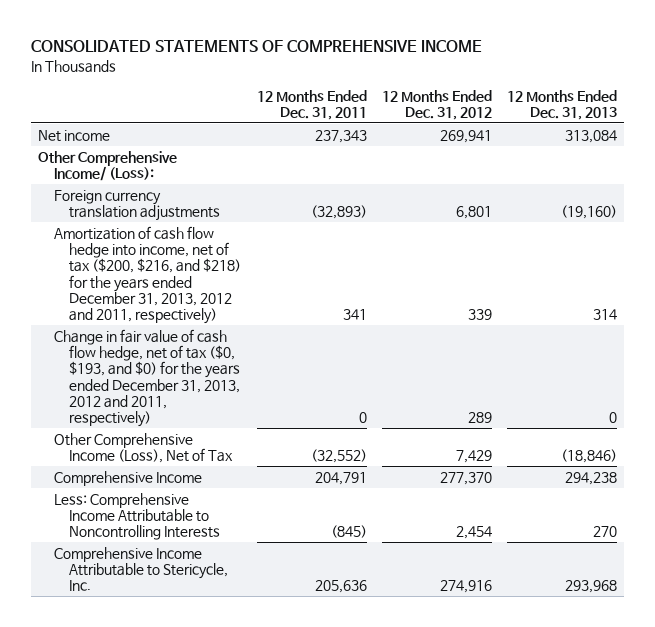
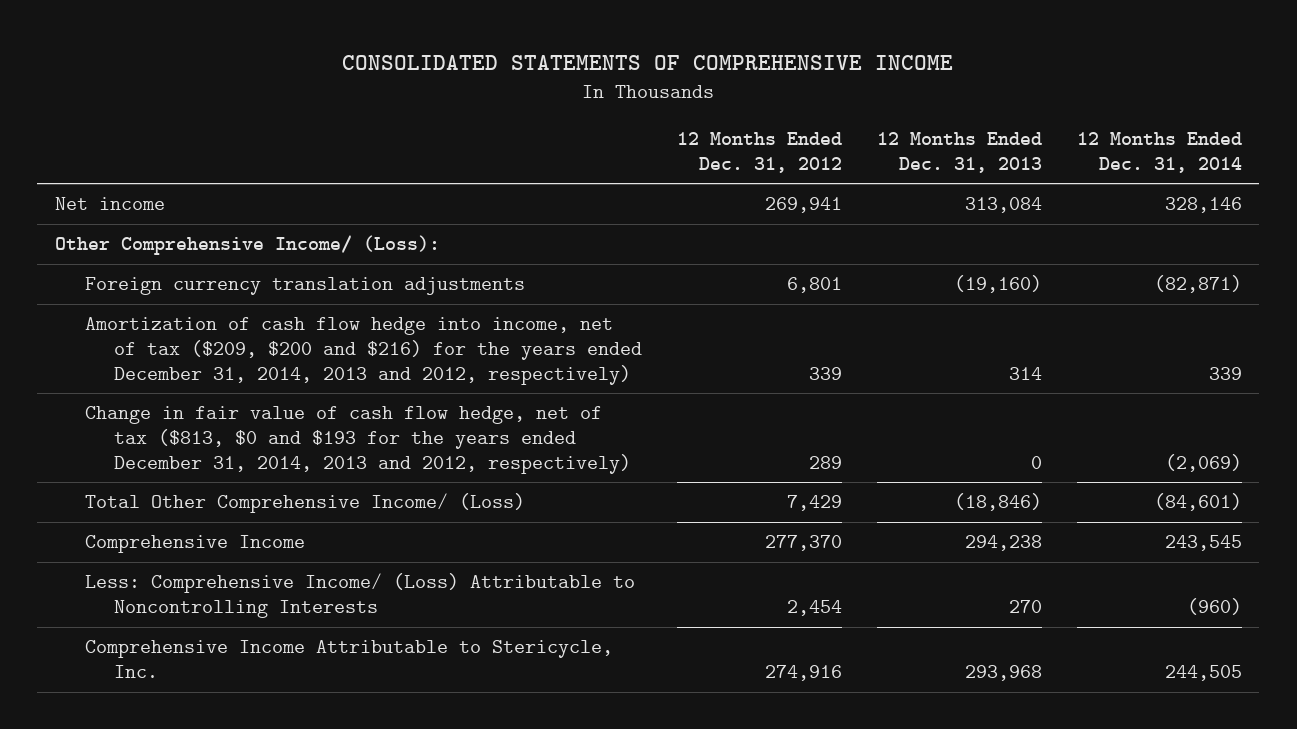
- | 12 Months Ended Dec. 31, 2011 | 12 Months Ended Dec. 31, 2012 | 12 Months Ended Dec. 31, 2013
+ | 12 Months Ended Dec. 31, 2012 | 12 Months Ended Dec. 31, 2013 | 12 Months Ended Dec. 31, 2014
- Amortization of cash flow hedge into income, net of tax ($200, $216, and $218) for the years ended December 31, 2013, 2012 and 2011, respectively) | 341 | 339 | 314
- Change in fair value of cash flow hedge, net of tax ($0, $193, and $0) for the years ended December 31, 2013, 2012 and 2011, respectively) | 0 | 289 | 0
- Other Comprehensive Income (Loss), Net of Tax | (32,552) | 7,429 | (18,846)
+ Amortization of cash flow hedge into income, net of tax ($209, $200 and $216) for the years ended December 31, 2014, 2013 and 2012, respectively) | 339 | 314 | 339
+ Change in fair value of cash flow hedge, net of tax ($813, $0 and $193 for the years ended December 31, 2014, 2013 and 2012, respectively) | 289 | 0 | (2,069)
+ Total Other Comprehensive Income/ (Loss) | 7,429 | (18,846) | (84,601)
- Less: Comprehensive Income Attributable to Noncontrolling Interests | (845) | 2,454 | 270
+ Less: Comprehensive Income/ (Loss) Attributable to Noncontrolling Interests | 2,454 | 270 | (960)

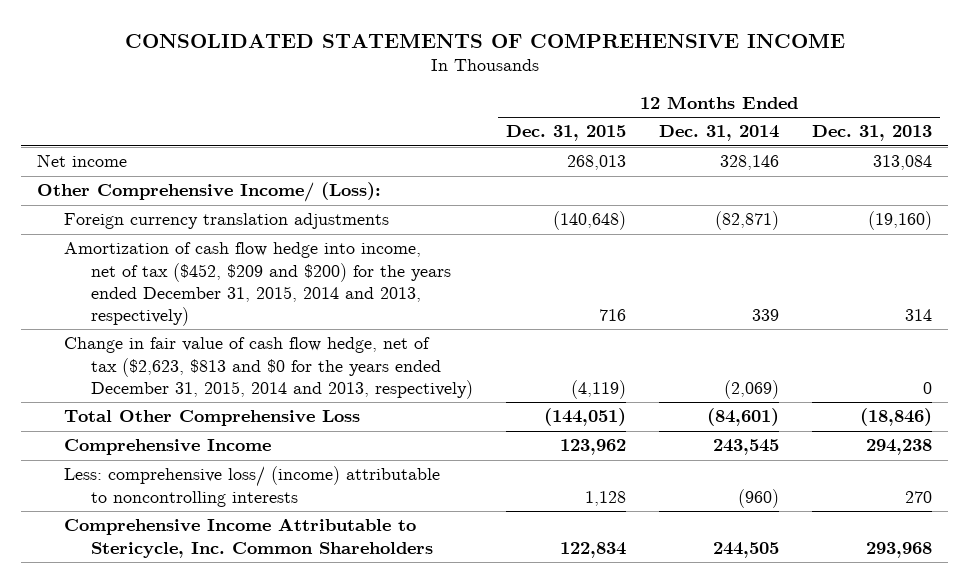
- | 12 Months Ended Dec. 31, 2012 | 12 Months Ended Dec. 31, 2013 | 12 Months Ended Dec. 31, 2014
+ | 12 Months Ended Dec. 31, 2015 | 12 Months Ended Dec. 31, 2014 | 12 Months Ended Dec. 31, 2013
- Amortization of cash flow hedge into income, net of tax ($209, $200 and $216) for the years ended December 31, 2014, 2013 and 2012, respectively) | 339 | 314 | 339
- Change in fair value of cash flow hedge, net of tax ($813, $0 and $193 for the years ended December 31, 2014, 2013 and 2012, respectively) | 289 | 0 | (2,069)
- Total Other Comprehensive Income/ (Loss) | 7,429 | (18,846) | (84,601)
+ Amortization of cash flow hedge into income, net of tax ($452, $209 and $200) for the years ended December 31, 2015, 2014 and 2013, respectively) | 716 | 339 | 314
+ Change in fair value of cash flow hedge, net of tax ($2,623, $813 and $0 for the years ended December 31, 2015, 2014 and 2013, respectively) | (4,119) | (2,069) | 0
+ Total Other Comprehensive Loss | (144,051) | (84,601) | (18,846)
- Less: Comprehensive Income/ (Loss) Attributable to Noncontrolling Interests | 2,454 | 270 | (960)
- Comprehensive Income Attributable to Stericycle, Inc. | 274,916 | 293,968 | 244,505
+ Less: comprehensive loss/ (income) attributable to noncontrolling interests | 1,128 | (960) | 270
+ Comprehensive Income Attributable to Stericycle, Inc. Common Shareholders | 122,834 | 244,505 | 293,968

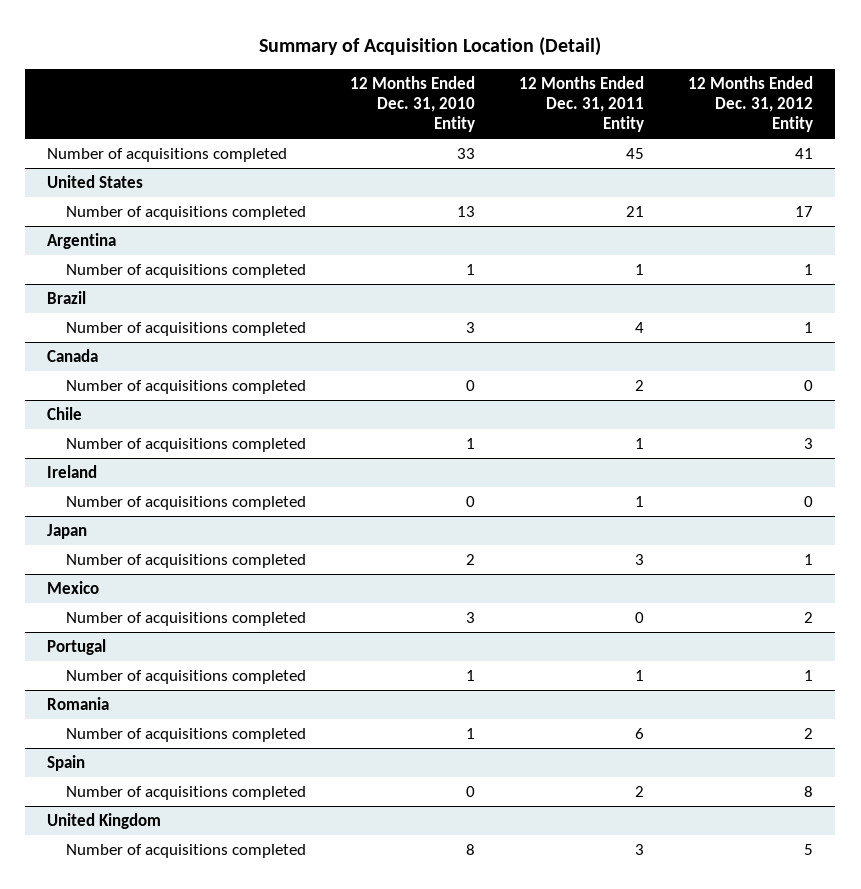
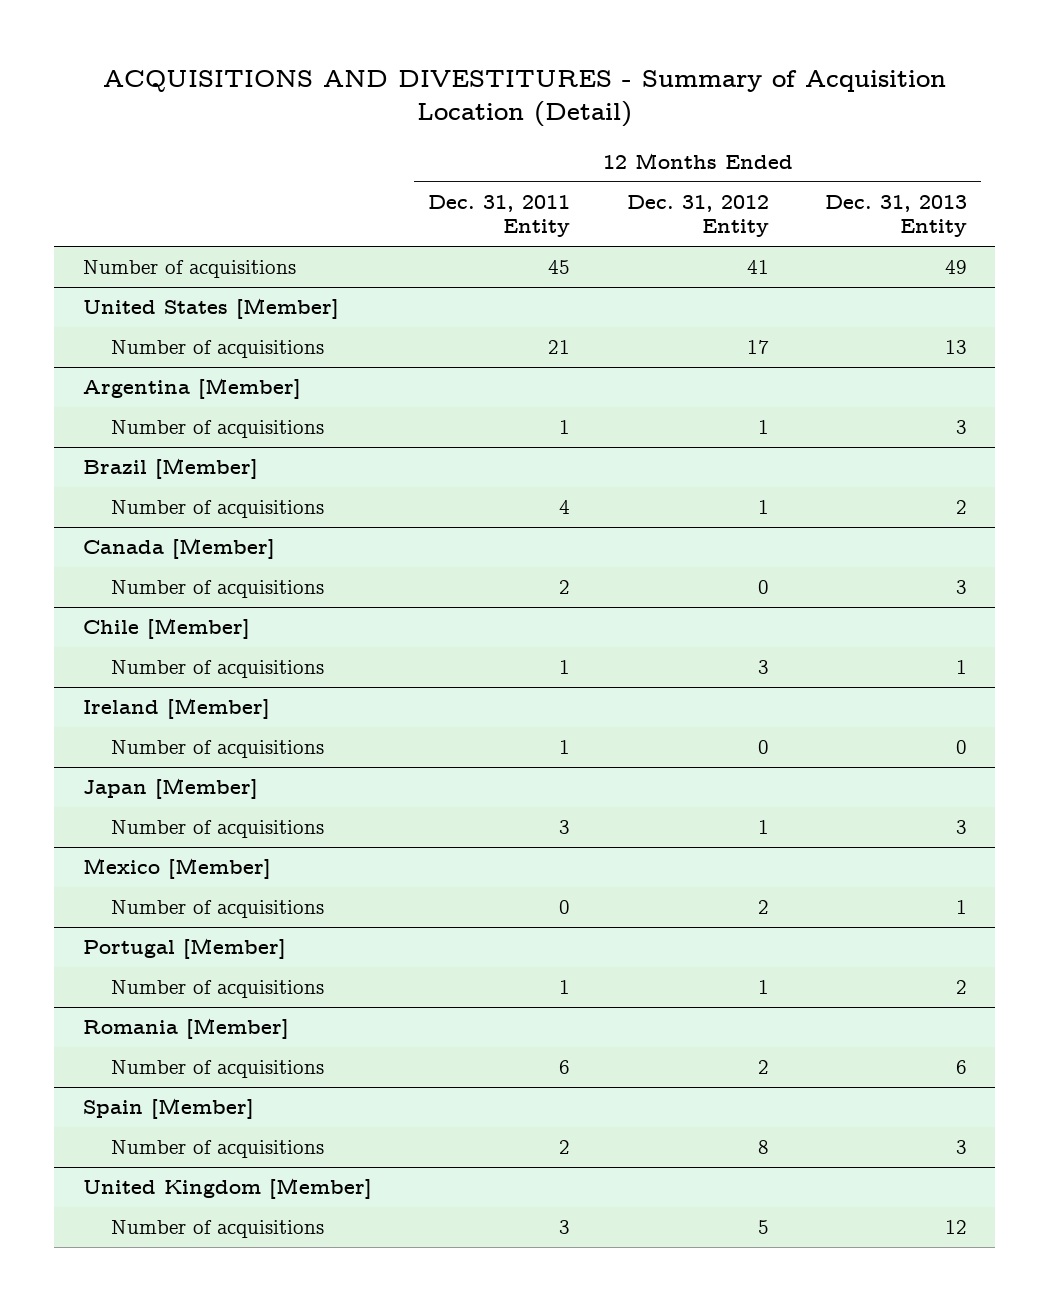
- Summary of Acquisition Location (Detail)
+ ACQUISITIONS AND DIVESTITURES - Summary of Acquisition Location (Detail)
- | 12 Months Ended Dec. 31, 2010 Entity | 12 Months Ended Dec. 31, 2011 Entity | 12 Months Ended Dec. 31, 2012 Entity
+ | 12 Months Ended Dec. 31, 2011 Entity | 12 Months Ended Dec. 31, 2012 Entity | 12 Months Ended Dec. 31, 2013 Entity
- Number of acquisitions completed | 33 | 45 | 41
- United States
- Number of acquisitions completed | 13 | 21 | 17
- Argentina
- Number of acquisitions completed | 1 | 1 | 1
- Brazil
- Number of acquisitions completed | 3 | 4 | 1
- Canada
- Number of acquisitions completed | 0 | 2 | 0
- Chile
- Number of acquisitions completed | 1 | 1 | 3
- Ireland
- Number of acquisitions completed | 0 | 1 | 0
- Japan
- Number of acquisitions completed | 2 | 3 | 1
- Mexico
- Number of acquisitions completed | 3 | 0 | 2
- Portugal
- Number of acquisitions completed | 1 | 1 | 1
- Romania
- Number of acquisitions completed | 1 | 6 | 2
- Spain
- Number of acquisitions completed | 0 | 2 | 8
- United Kingdom
- Number of acquisitions completed | 8 | 3 | 5
+ Number of acquisitions | 45 | 41 | 49
+ United States [Member]
+ Number of acquisitions | 21 | 17 | 13
+ Argentina [Member]
+ Number of acquisitions | 1 | 1 | 3
+ Brazil [Member]
+ Number of acquisitions | 4 | 1 | 2
+ Canada [Member]
+ Number of acquisitions | 2 | 0 | 3
+ Chile [Member]
+ Number of acquisitions | 1 | 3 | 1
+ Ireland [Member]
+ Number of acquisitions | 1 | 0 | 0
+ Japan [Member]
+ Number of acquisitions | 3 | 1 | 3
+ Mexico [Member]
+ Number of acquisitions | 0 | 2 | 1
+ Portugal [Member]
+ Number of acquisitions | 1 | 1 | 2
+ Romania [Member]
+ Number of acquisitions | 6 | 2 | 6
+ Spain [Member]
+ Number of acquisitions | 2 | 8 | 3
+ United Kingdom [Member]
+ Number of acquisitions | 3 | 5 | 12

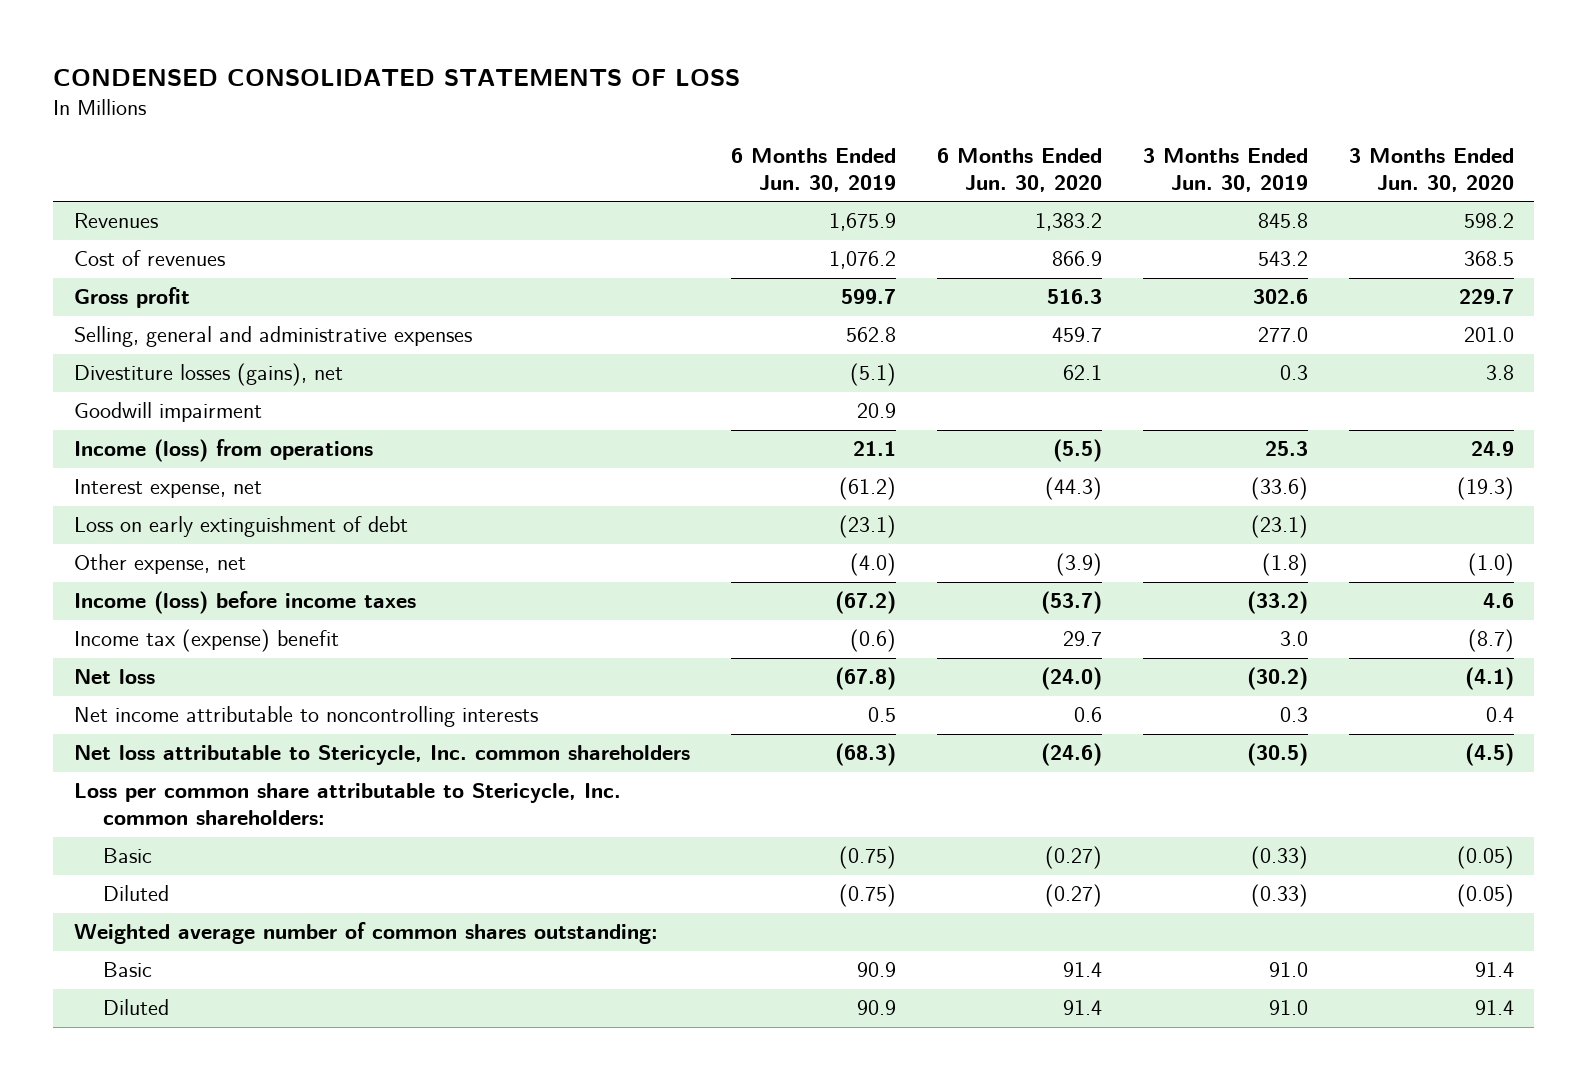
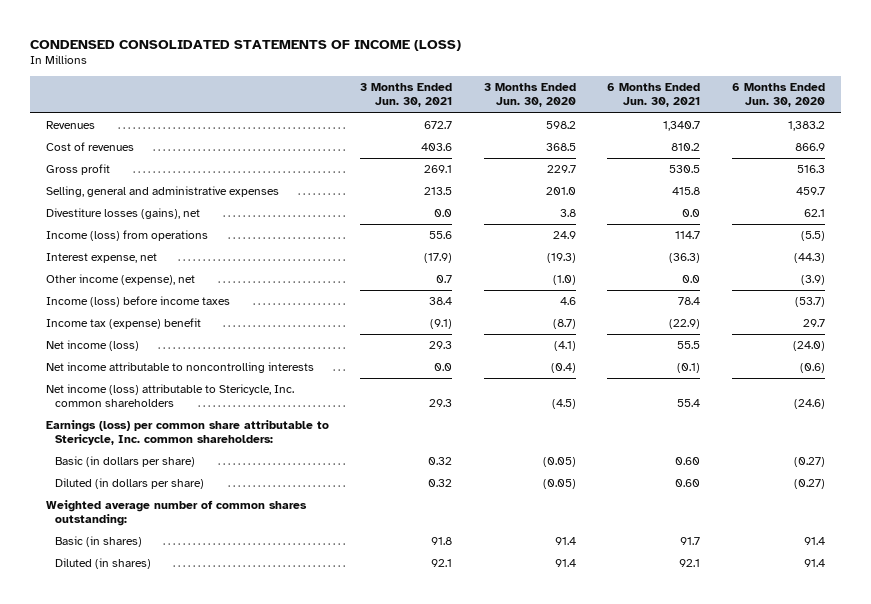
- CONDENSED CONSOLIDATED STATEMENTS OF LOSS
+ CONDENSED CONSOLIDATED STATEMENTS OF INCOME (LOSS)
- | 6 Months Ended Jun. 30, 2019 | 6 Months Ended Jun. 30, 2020 | 3 Months Ended Jun. 30, 2019 | 3 Months Ended Jun. 30, 2020
+ | 3 Months Ended Jun. 30, 2021 | 3 Months Ended Jun. 30, 2020 | 6 Months Ended Jun. 30, 2021 | 6 Months Ended Jun. 30, 2020
- Goodwill impairment | 20.9 | | |
- Loss on early extinguishment of debt | (23.1) | | (23.1) |
- Other expense, net | (4.0) | (3.9) | (1.8) | (1.0)
+ Other income (expense), net | 0.7 | (1.0) | 0.0 | (3.9)
- Net loss | (67.8) | (24.0) | (30.2) | (4.1)
- Net income attributable to noncontrolling interests | 0.5 | 0.6 | 0.3 | 0.4
- Net loss attributable to Stericycle, Inc. common shareholders | (68.3) | (24.6) | (30.5) | (4.5)
- Loss per common share attributable to Stericycle, Inc. common shareholders:
- Basic | (0.75) | (0.27) | (0.33) | (0.05)
- Diluted | (0.75) | (0.27) | (0.33) | (0.05)
+ Net income (loss) | 29.3 | (4.1) | 55.5 | (24.0)
+ Net income attributable to noncontrolling interests | 0.0 | (0.4) | (0.1) | (0.6)
+ Net income (loss) attributable to Stericycle, Inc. common shareholders | 29.3 | (4.5) | 55.4 | (24.6)
+ Earnings (loss) per common share attributable to Stericycle, Inc. common shareholders:
+ Basic (in dollars per share) | 0.32 | (0.05) | 0.60 | (0.27)
+ Diluted (in dollars per share) | 0.32 | (0.05) | 0.60 | (0.27)
- Basic | 90.9 | 91.4 | 91.0 | 91.4
- Diluted | 90.9 | 91.4 | 91.0 | 91.4
+ Basic (in shares) | 91.8 | 91.4 | 91.7 | 91.4
+ Diluted (in shares) | 92.1 | 91.4 | 92.1 | 91.4

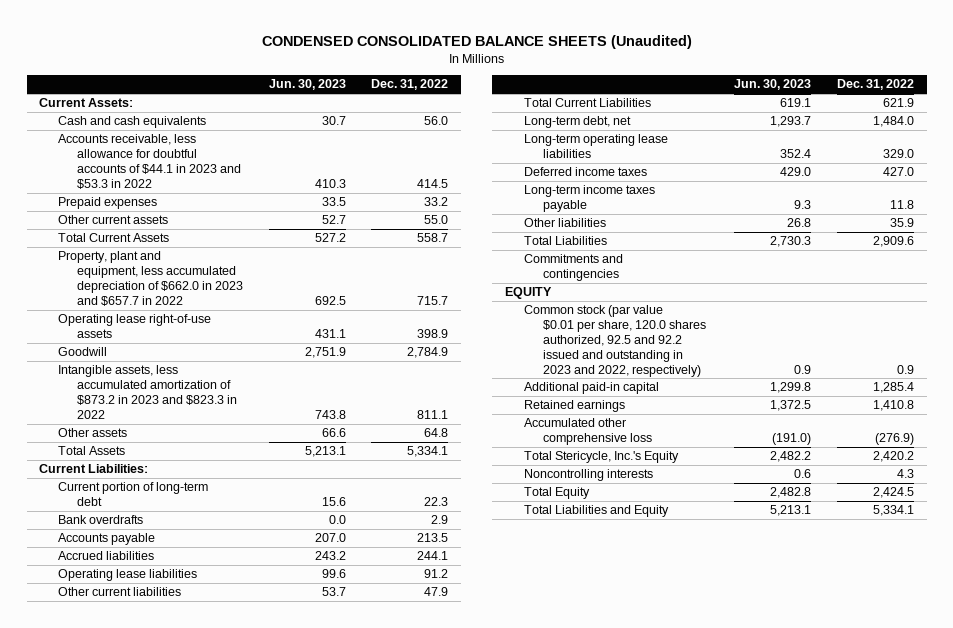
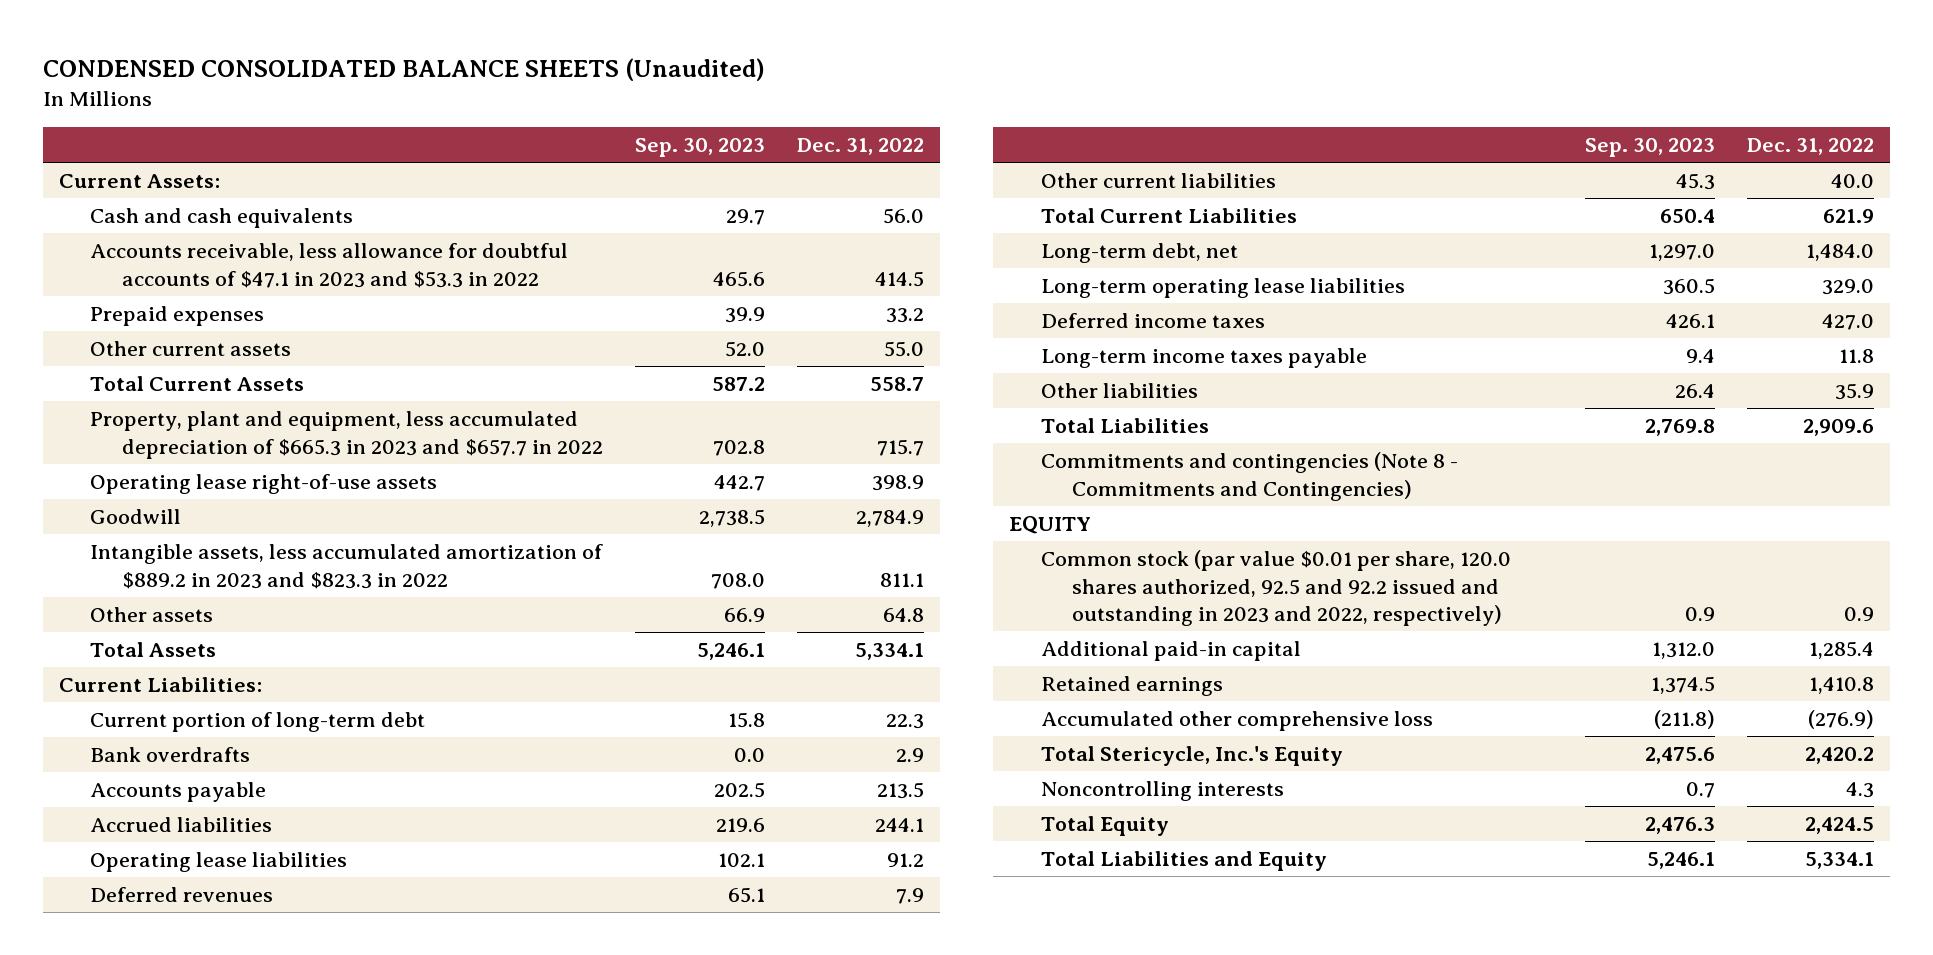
- | Jun. 30, 2023 | Dec. 31, 2022
+ | Sep. 30, 2023 | Dec. 31, 2022
- Accounts receivable, less allowance for doubtful accounts of $44.1 in 2023 and $53.3 in 2022 | 410.3 | 414.5
+ Accounts receivable, less allowance for doubtful accounts of $47.1 in 2023 and $53.3 in 2022 | 465.6 | 414.5
- Property, plant and equipment, less accumulated depreciation of $662.0 in 2023 and $657.7 in 2022 | 692.5 | 715.7
+ Property, plant and equipment, less accumulated depreciation of $665.3 in 2023 and $657.7 in 2022 | 702.8 | 715.7
- Intangible assets, less accumulated amortization of $873.2 in 2023 and $823.3 in 2022 | 743.8 | 811.1
+ Intangible assets, less accumulated amortization of $889.2 in 2023 and $823.3 in 2022 | 708.0 | 811.1
- Other current liabilities | 53.7 | 47.9
+ Deferred revenues | 65.1 | 7.9
+ Other current liabilities | 45.3 | 40.0
- Commitments and contingencies
+ Commitments and contingencies (Note 8 - Commitments and Contingencies)

